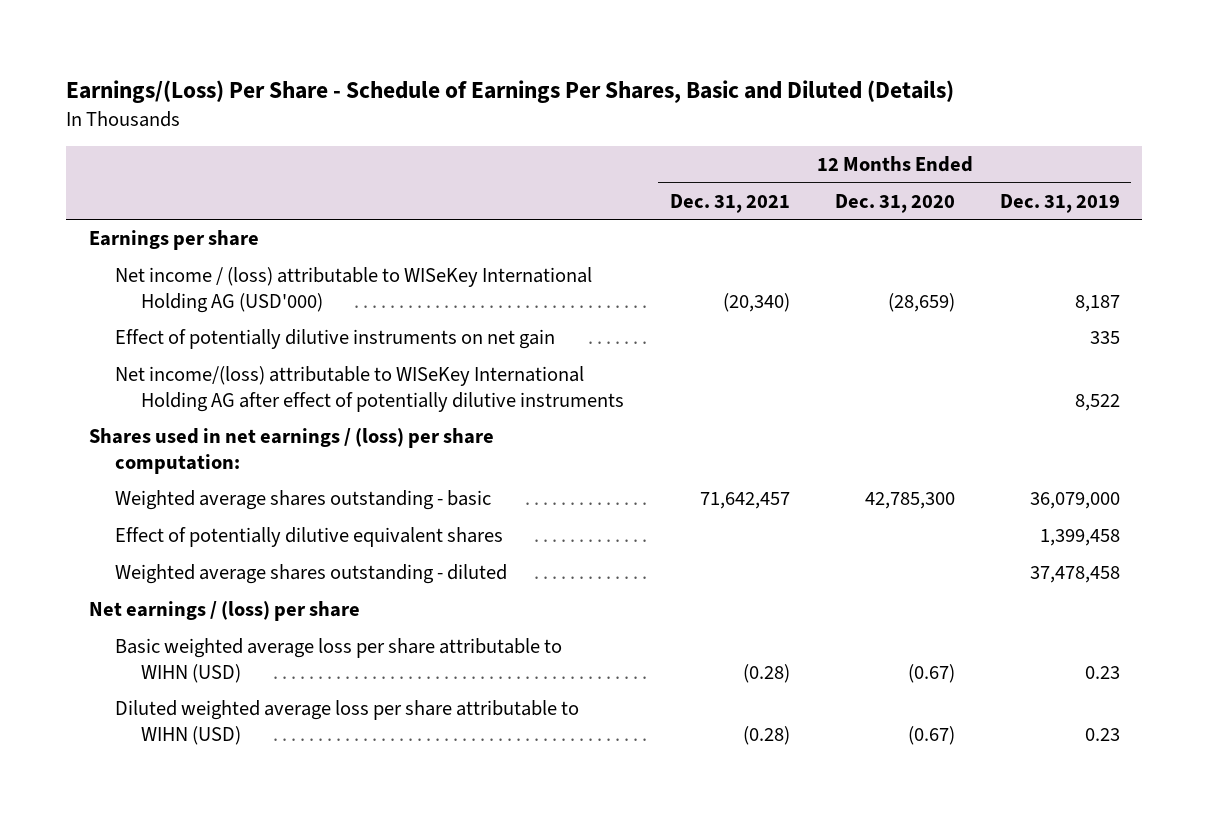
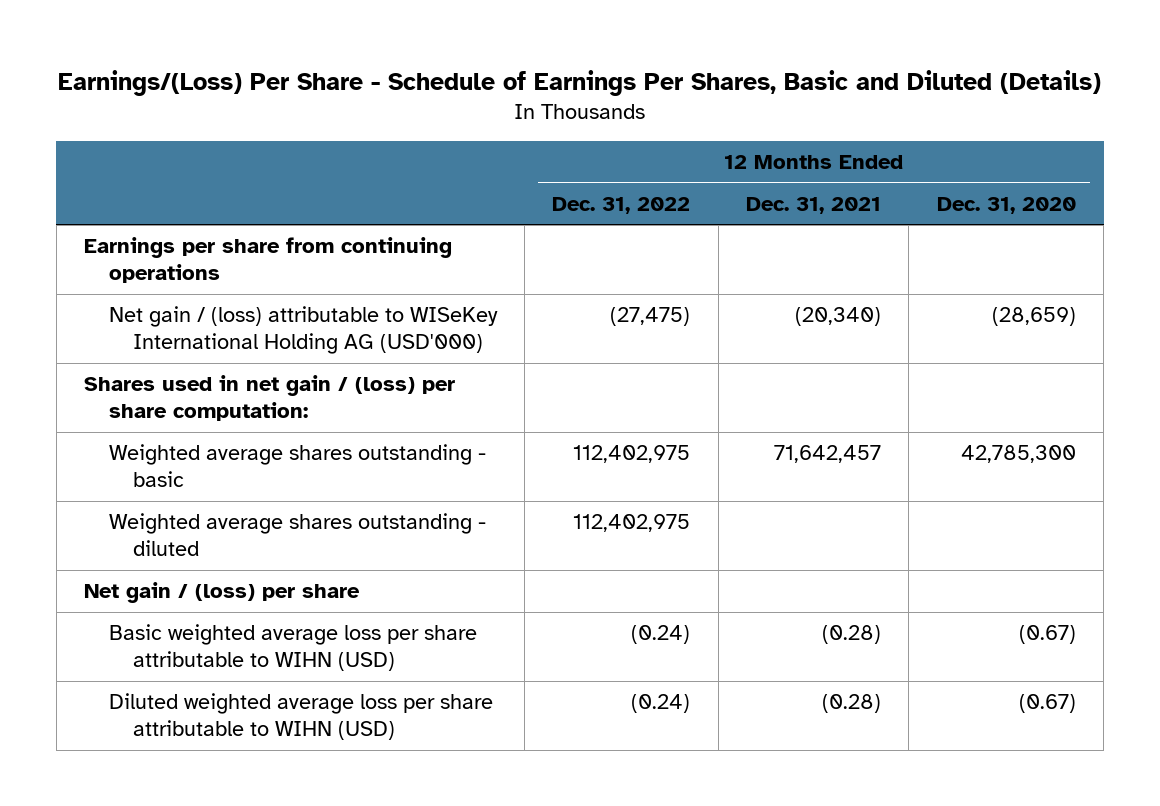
- | 12 Months Ended Dec. 31, 2021 | 12 Months Ended Dec. 31, 2020 | 12 Months Ended Dec. 31, 2019
+ | 12 Months Ended Dec. 31, 2022 | 12 Months Ended Dec. 31, 2021 | 12 Months Ended Dec. 31, 2020
- Earnings per share
- Net income / (loss) attributable to WISeKey International Holding AG (USD'000) | (20,340) | (28,659) | 8,187
- Effect of potentially dilutive instruments on net gain | | | 335
- Net income/(loss) attributable to WISeKey International Holding AG after effect of potentially dilutive instruments | | | 8,522
- Shares used in net earnings / (loss) per share computation:
+ Earnings per share from continuing operations
+ Net gain / (loss) attributable to WISeKey International Holding AG (USD'000) | (27,475) | (20,340) | (28,659)
+ Shares used in net gain / (loss) per share computation:
- Effect of potentially dilutive equivalent shares | | | 1,399,458
- Net earnings / (loss) per share
+ Net gain / (loss) per share

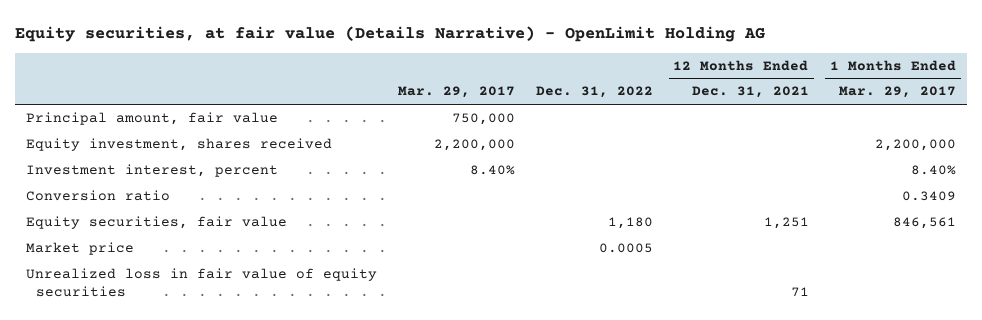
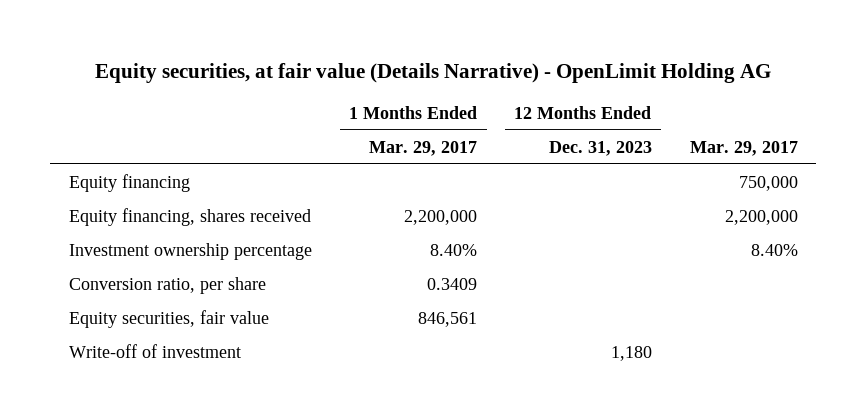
- | Mar. 29, 2017 | Dec. 31, 2022 | 12 Months Ended Dec. 31, 2021 | 1 Months Ended Mar. 29, 2017
+ | 1 Months Ended Mar. 29, 2017 | 12 Months Ended Dec. 31, 2023 | Mar. 29, 2017
- Principal amount, fair value | 750,000 | | |
- Equity investment, shares received | 2,200,000 | | | 2,200,000
- Investment interest, percent | 8.40% | | | 8.40%
- Conversion ratio | | | | 0.3409
+ Equity financing | | | 750,000
+ Equity financing, shares received | 2,200,000 | | 2,200,000
+ Investment ownership percentage | 8.40% | | 8.40%
+ Conversion ratio, per share | 0.3409 | |
- Market price | | 0.0005 | |
- Unrealized loss in fair value of equity securities | | | 71 |
+ Write-off of investment | | 1,180 |

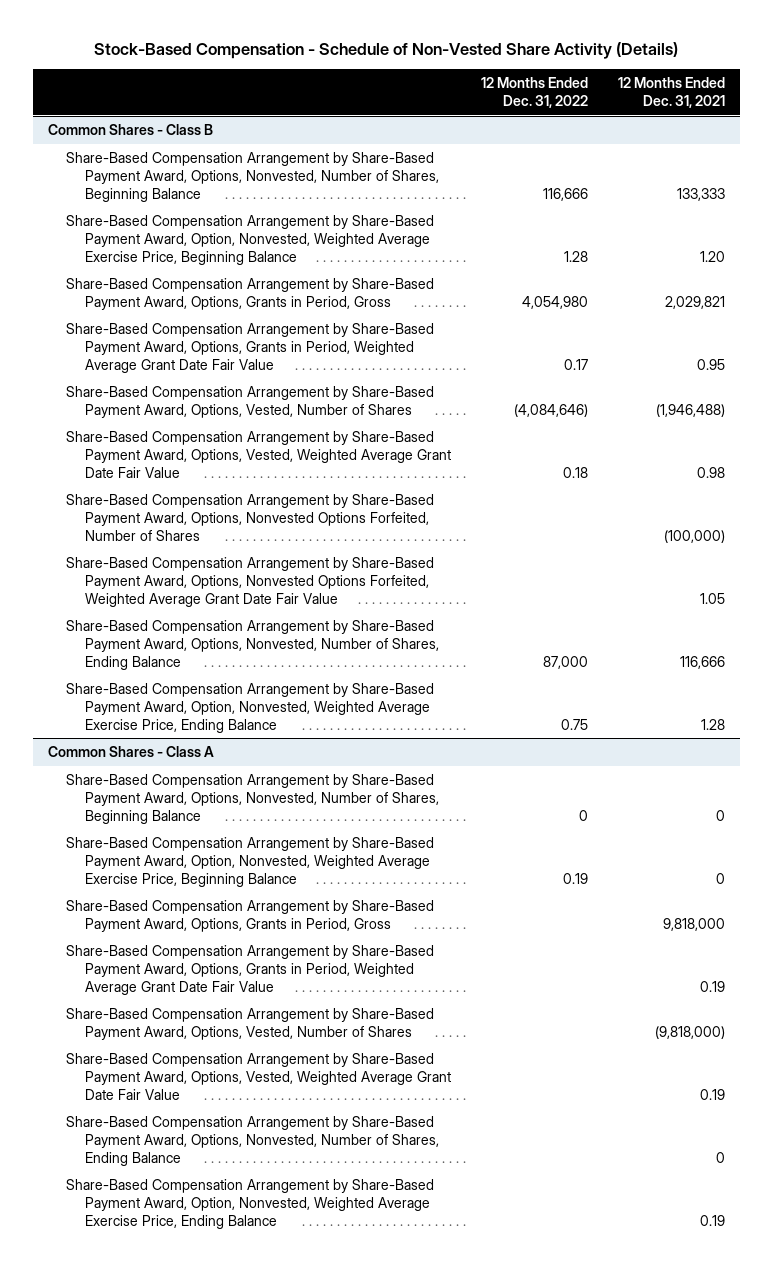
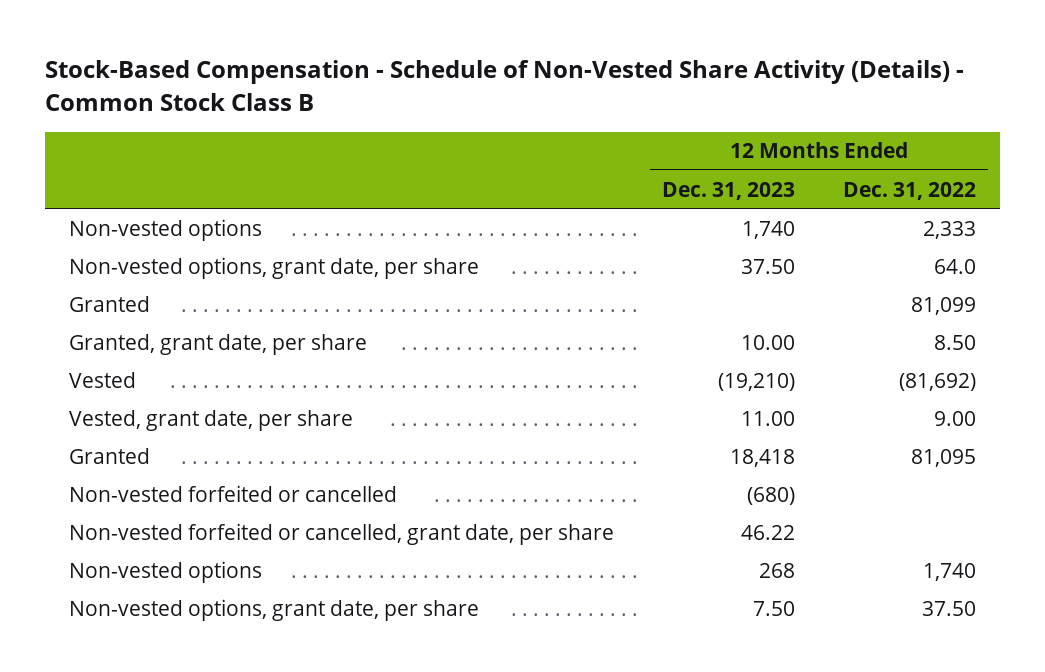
- Stock-Based Compensation - Schedule of Non-Vested Share Activity (Details)
+ Stock-Based Compensation - Schedule of Non-Vested Share Activity (Details) - Common Stock Class B
- | 12 Months Ended Dec. 31, 2022 | 12 Months Ended Dec. 31, 2021
+ | 12 Months Ended Dec. 31, 2023 | 12 Months Ended Dec. 31, 2022
- Common Shares - Class B
- Share-Based Compensation Arrangement by Share-Based Payment Award, Options, Nonvested, Number of Shares, Beginning Balance | 116,666 | 133,333
- Share-Based Compensation Arrangement by Share-Based Payment Award, Option, Nonvested, Weighted Average Exercise Price, Beginning Balance | 1.28 | 1.20
- Share-Based Compensation Arrangement by Share-Based Payment Award, Options, Grants in Period, Gross | 4,054,980 | 2,029,821
- Share-Based Compensation Arrangement by Share-Based Payment Award, Options, Grants in Period, Weighted Average Grant Date Fair Value | 0.17 | 0.95
- Share-Based Compensation Arrangement by Share-Based Payment Award, Options, Vested, Number of Shares | (4,084,646) | (1,946,488)
- Share-Based Compensation Arrangement by Share-Based Payment Award, Options, Vested, Weighted Average Grant Date Fair Value | 0.18 | 0.98
- Share-Based Compensation Arrangement by Share-Based Payment Award, Options, Nonvested Options Forfeited, Number of Shares | | (100,000)
- Share-Based Compensation Arrangement by Share-Based Payment Award, Options, Nonvested Options Forfeited, Weighted Average Grant Date Fair Value | | 1.05
- Share-Based Compensation Arrangement by Share-Based Payment Award, Options, Nonvested, Number of Shares, Ending Balance | 87,000 | 116,666
- Share-Based Compensation Arrangement by Share-Based Payment Award, Option, Nonvested, Weighted Average Exercise Price, Ending Balance | 0.75 | 1.28
- Common Shares - Class A
- Share-Based Compensation Arrangement by Share-Based Payment Award, Options, Nonvested, Number of Shares, Beginning Balance | 0 | 0
- Share-Based Compensation Arrangement by Share-Based Payment Award, Option, Nonvested, Weighted Average Exercise Price, Beginning Balance | 0.19 | 0
- Share-Based Compensation Arrangement by Share-Based Payment Award, Options, Grants in Period, Gross | | 9,818,000
- Share-Based Compensation Arrangement by Share-Based Payment Award, Options, Grants in Period, Weighted Average Grant Date Fair Value | | 0.19
- Share-Based Compensation Arrangement by Share-Based Payment Award, Options, Vested, Number of Shares | | (9,818,000)
- Share-Based Compensation Arrangement by Share-Based Payment Award, Options, Vested, Weighted Average Grant Date Fair Value | | 0.19
- Share-Based Compensation Arrangement by Share-Based Payment Award, Options, Nonvested, Number of Shares, Ending Balance | | 0
- Share-Based Compensation Arrangement by Share-Based Payment Award, Option, Nonvested, Weighted Average Exercise Price, Ending Balance | | 0.19
+ Non-vested options | 1,740 | 2,333
+ Non-vested options, grant date, per share | 37.50 | 64.0
+ Granted | | 81,099
+ Granted, grant date, per share | 10.00 | 8.50
+ Vested | (19,210) | (81,692)
+ Vested, grant date, per share | 11.00 | 9.00
+ Granted | 18,418 | 81,095
+ Non-vested forfeited or cancelled | (680) |
+ Non-vested forfeited or cancelled, grant date, per share | 46.22 |
+ Non-vested options | 268 | 1,740
+ Non-vested options, grant date, per share | 7.50 | 37.50

